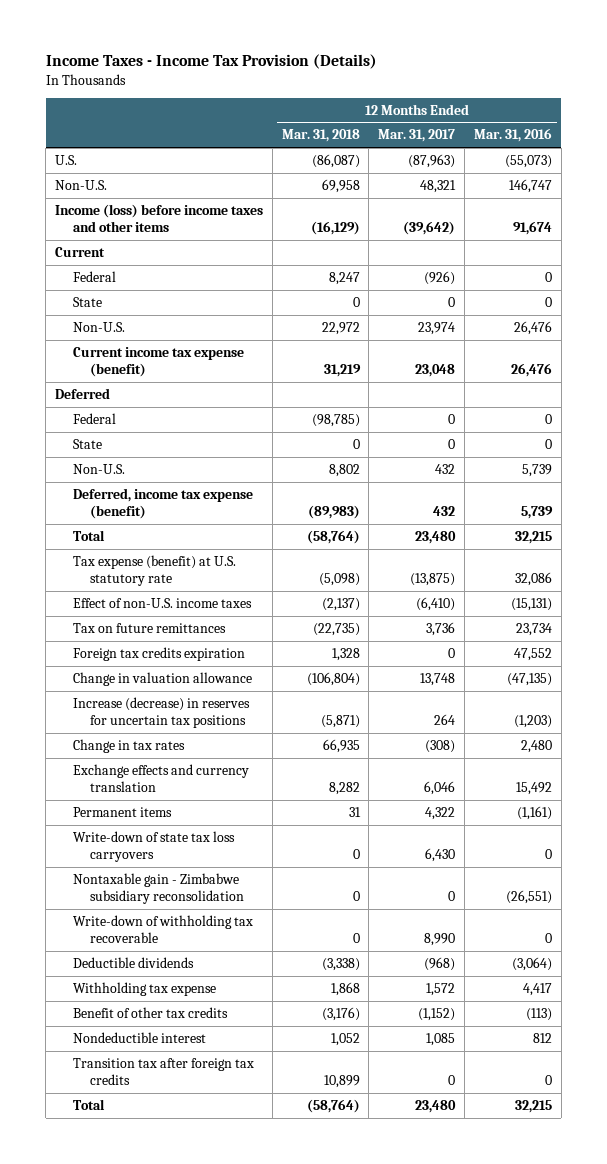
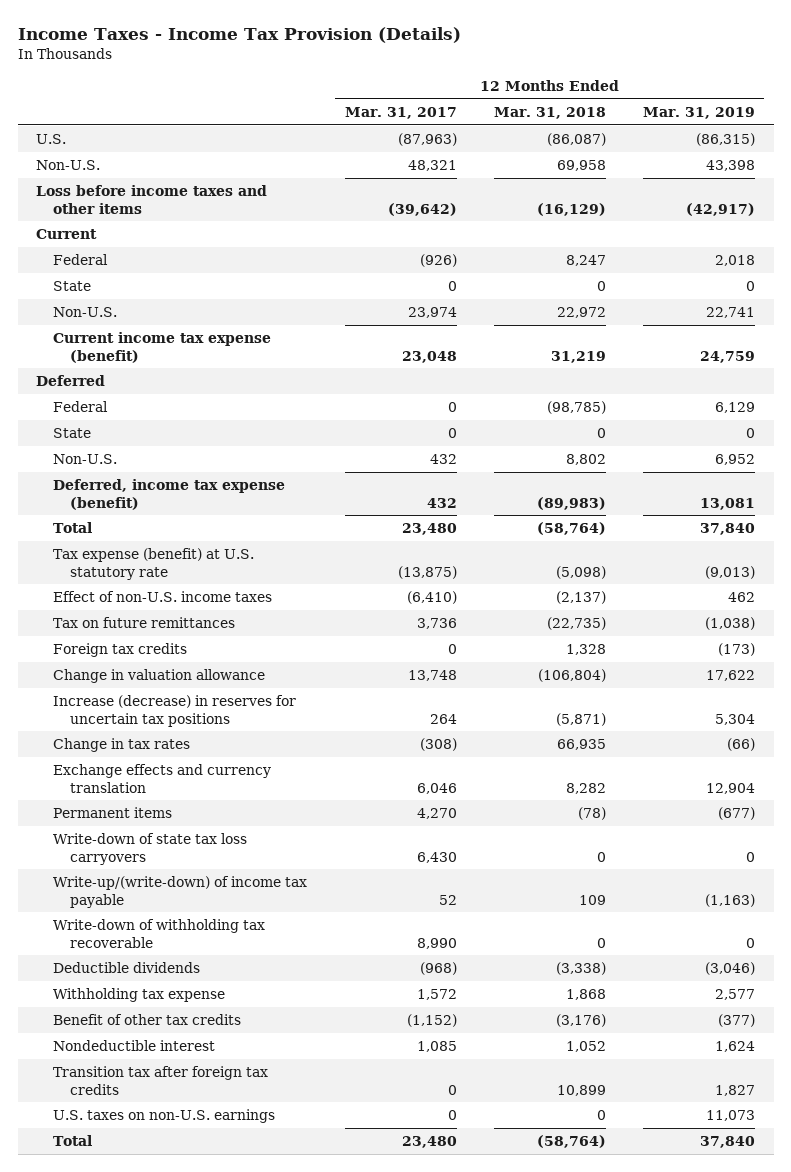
- | 12 Months Ended Mar. 31, 2018 | 12 Months Ended Mar. 31, 2017 | 12 Months Ended Mar. 31, 2016
+ | 12 Months Ended Mar. 31, 2017 | 12 Months Ended Mar. 31, 2018 | 12 Months Ended Mar. 31, 2019
- Income (loss) before income taxes and other items | (16,129) | (39,642) | 91,674
+ Loss before income taxes and other items | (39,642) | (16,129) | (42,917)
- Foreign tax credits expiration | 1,328 | 0 | 47,552
+ Foreign tax credits | 0 | 1,328 | (173)
- Permanent items | 31 | 4,322 | (1,161)
+ Permanent items | 4,270 | (78) | (677)
- Nontaxable gain - Zimbabwe subsidiary reconsolidation | 0 | 0 | (26,551)
+ Write-up/(write-down) of income tax payable | 52 | 109 | (1,163)
+ U.S. taxes on non-U.S. earnings | 0 | 0 | 11,073

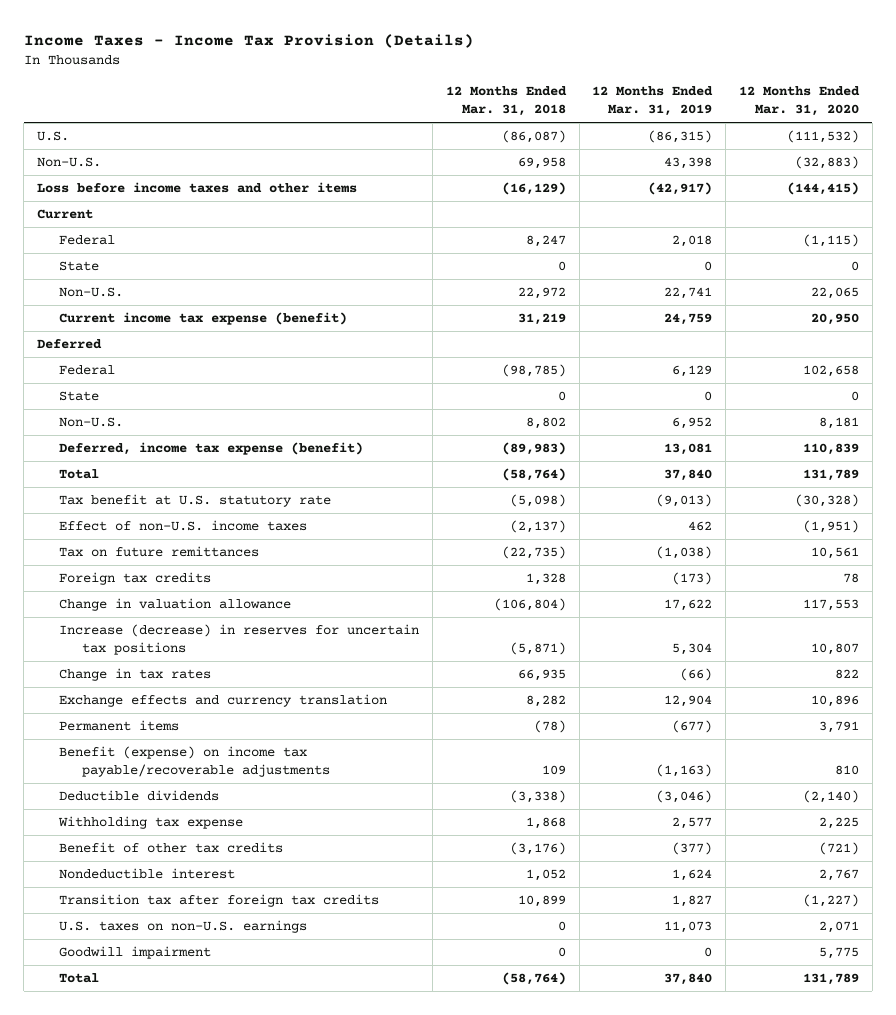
- | 12 Months Ended Mar. 31, 2017 | 12 Months Ended Mar. 31, 2018 | 12 Months Ended Mar. 31, 2019
+ | 12 Months Ended Mar. 31, 2018 | 12 Months Ended Mar. 31, 2019 | 12 Months Ended Mar. 31, 2020
- Tax expense (benefit) at U.S. statutory rate | (13,875) | (5,098) | (9,013)
+ Tax benefit at U.S. statutory rate | (5,098) | (9,013) | (30,328)
- Write-down of state tax loss carryovers | 6,430 | 0 | 0
- Write-up/(write-down) of income tax payable | 52 | 109 | (1,163)
- Write-down of withholding tax recoverable | 8,990 | 0 | 0
+ Benefit (expense) on income tax payable/recoverable adjustments | 109 | (1,163) | 810
+ Goodwill impairment | 0 | 0 | 5,775

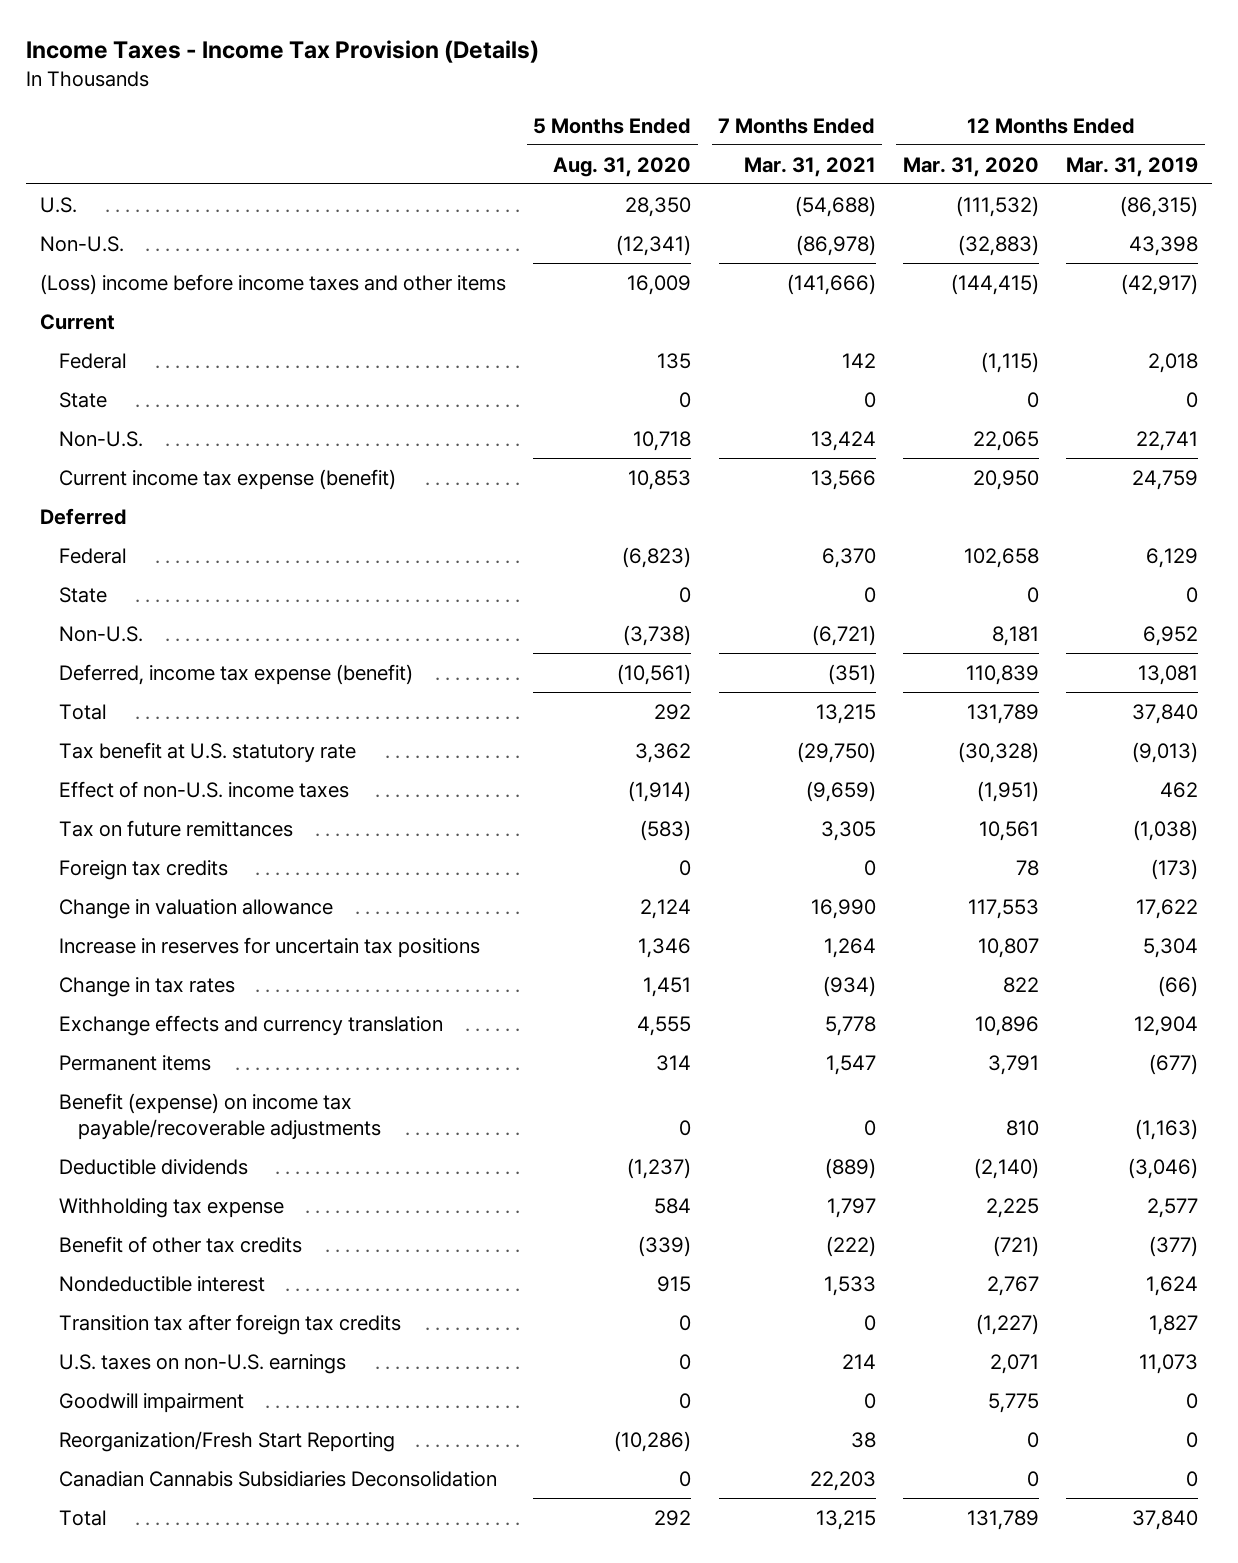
- | 12 Months Ended Mar. 31, 2018 | 12 Months Ended Mar. 31, 2019 | 12 Months Ended Mar. 31, 2020
+ | 5 Months Ended Aug. 31, 2020 | 7 Months Ended Mar. 31, 2021 | 12 Months Ended Mar. 31, 2020 | 12 Months Ended Mar. 31, 2019
- Loss before income taxes and other items | (16,129) | (42,917) | (144,415)
+ (Loss) income before income taxes and other items | 16,009 | (141,666) | (144,415) | (42,917)
- Increase (decrease) in reserves for uncertain tax positions | (5,871) | 5,304 | 10,807
+ Increase in reserves for uncertain tax positions | 1,346 | 1,264 | 10,807 | 5,304
+ Reorganization/Fresh Start Reporting | (10,286) | 38 | 0 | 0
+ Canadian Cannabis Subsidiaries Deconsolidation | 0 | 22,203 | 0 | 0

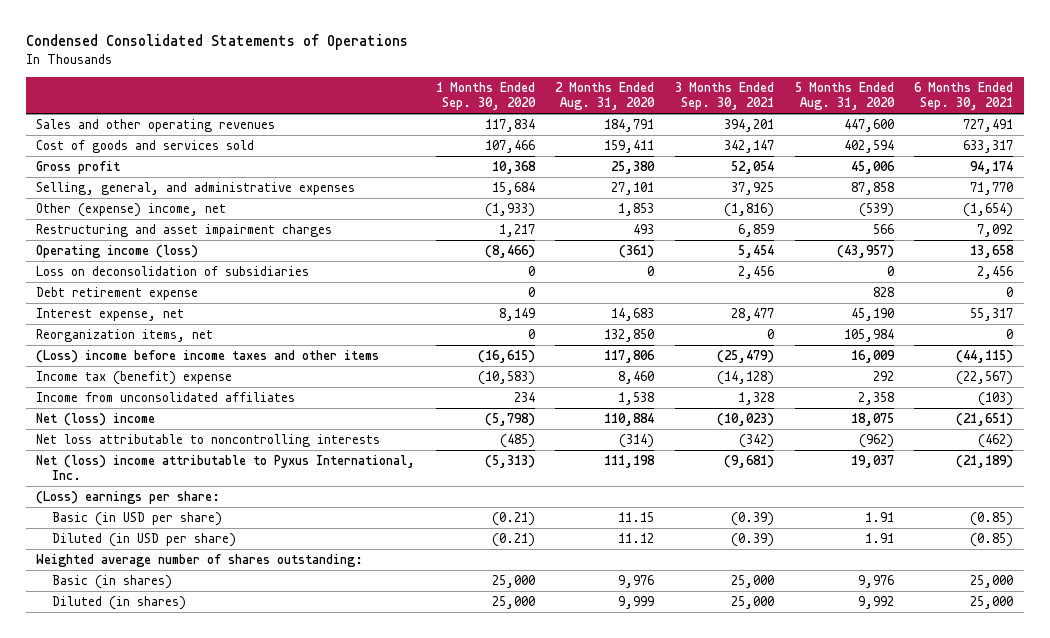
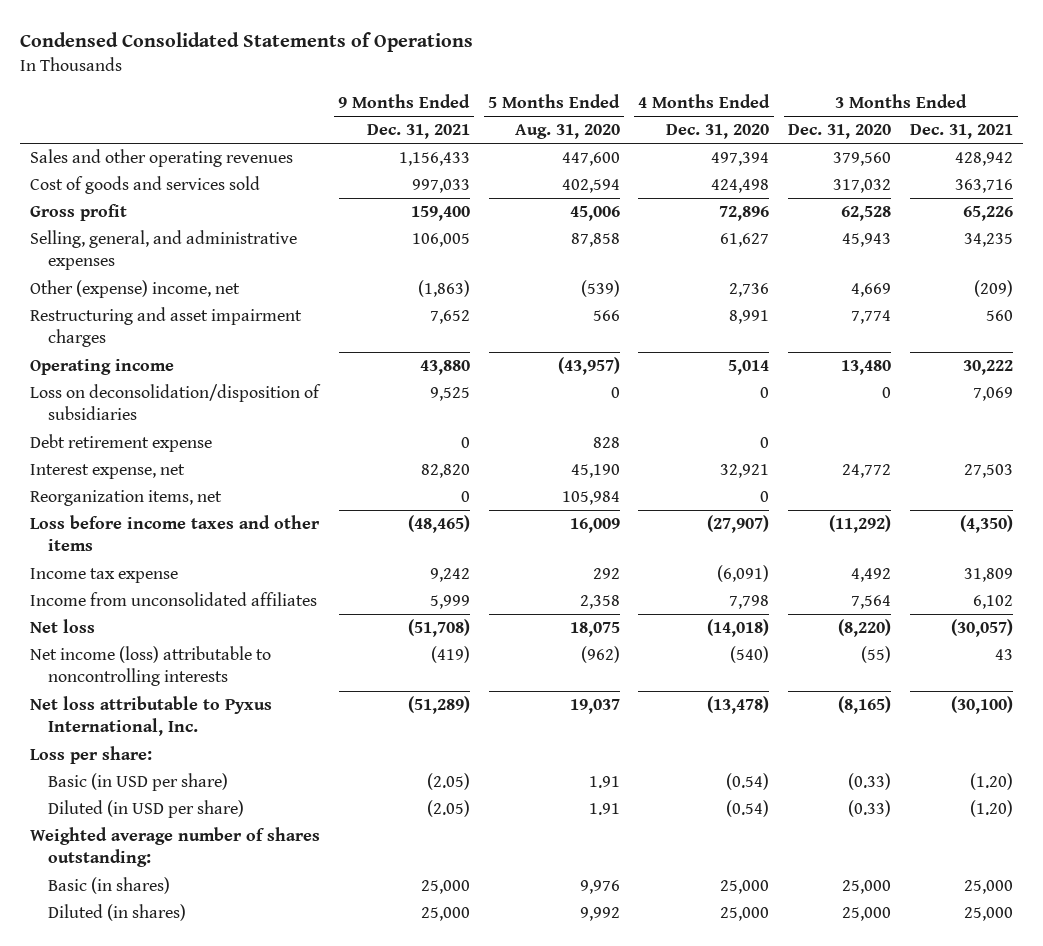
- | 1 Months Ended Sep. 30, 2020 | 2 Months Ended Aug. 31, 2020 | 3 Months Ended Sep. 30, 2021 | 5 Months Ended Aug. 31, 2020 | 6 Months Ended Sep. 30, 2021
+ | 9 Months Ended Dec. 31, 2021 | 5 Months Ended Aug. 31, 2020 | 4 Months Ended Dec. 31, 2020 | 3 Months Ended Dec. 31, 2020 | 3 Months Ended Dec. 31, 2021
- Operating income (loss) | (8,466) | (361) | 5,454 | (43,957) | 13,658
- Loss on deconsolidation of subsidiaries | 0 | 0 | 2,456 | 0 | 2,456
+ Operating income | 43,880 | (43,957) | 5,014 | 13,480 | 30,222
+ Loss on deconsolidation/disposition of subsidiaries | 9,525 | 0 | 0 | 0 | 7,069
- (Loss) income before income taxes and other items | (16,615) | 117,806 | (25,479) | 16,009 | (44,115)
- Income tax (benefit) expense | (10,583) | 8,460 | (14,128) | 292 | (22,567)
+ Loss before income taxes and other items | (48,465) | 16,009 | (27,907) | (11,292) | (4,350)
+ Income tax expense | 9,242 | 292 | (6,091) | 4,492 | 31,809
- Net (loss) income | (5,798) | 110,884 | (10,023) | 18,075 | (21,651)
- Net loss attributable to noncontrolling interests | (485) | (314) | (342) | (962) | (462)
- Net (loss) income attributable to Pyxus International, Inc. | (5,313) | 111,198 | (9,681) | 19,037 | (21,189)
- (Loss) earnings per share:
+ Net loss | (51,708) | 18,075 | (14,018) | (8,220) | (30,057)
+ Net income (loss) attributable to noncontrolling interests | (419) | (962) | (540) | (55) | 43
+ Net loss attributable to Pyxus International, Inc. | (51,289) | 19,037 | (13,478) | (8,165) | (30,100)
+ Loss per share:

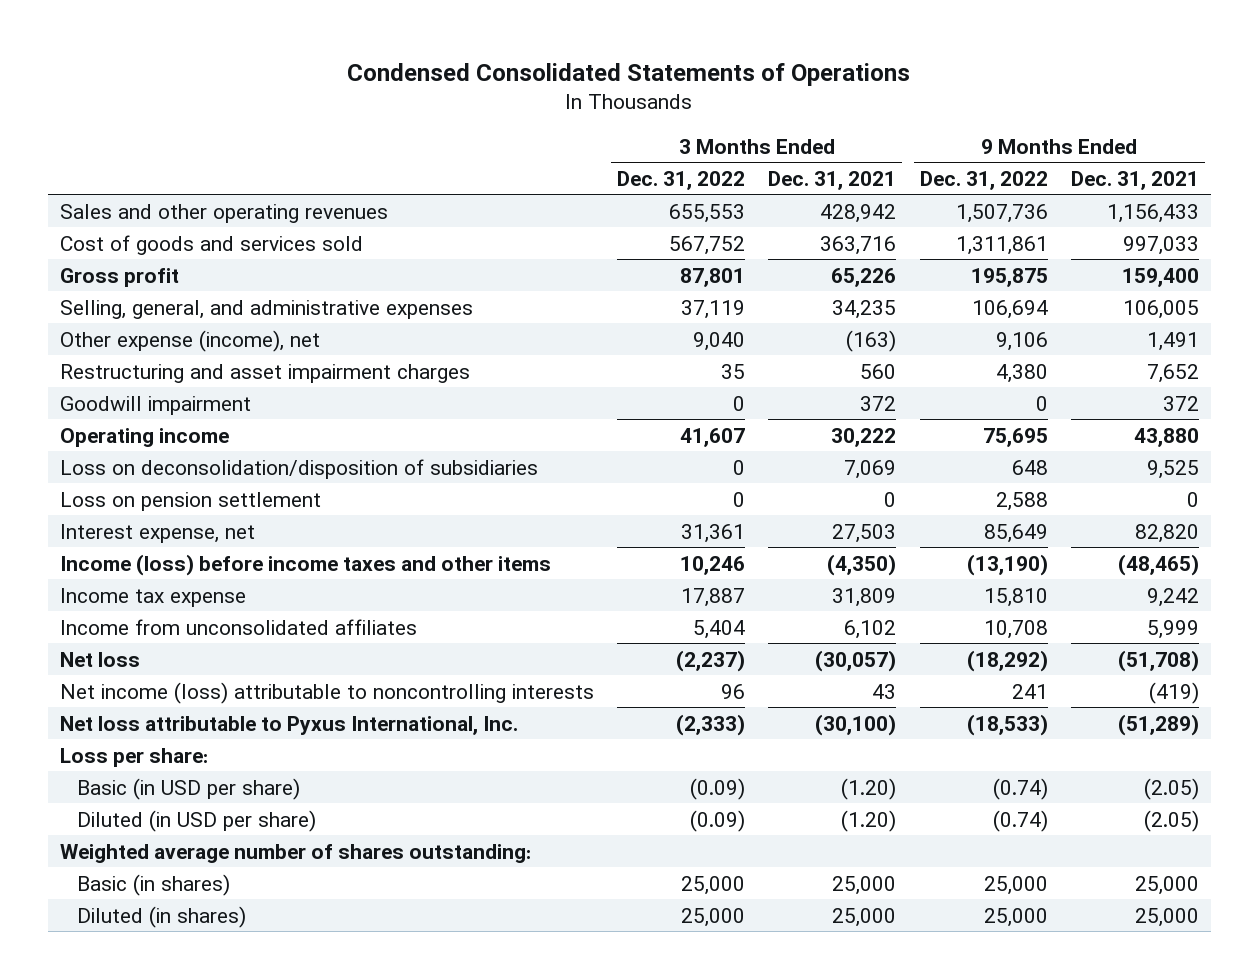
- | 9 Months Ended Dec. 31, 2021 | 5 Months Ended Aug. 31, 2020 | 4 Months Ended Dec. 31, 2020 | 3 Months Ended Dec. 31, 2020 | 3 Months Ended Dec. 31, 2021
+ | 3 Months Ended Dec. 31, 2022 | 3 Months Ended Dec. 31, 2021 | 9 Months Ended Dec. 31, 2022 | 9 Months Ended Dec. 31, 2021
- Other (expense) income, net | (1,863) | (539) | 2,736 | 4,669 | (209)
+ Other expense (income), net | 9,040 | (163) | 9,106 | 1,491
+ Goodwill impairment | 0 | 372 | 0 | 372
- Debt retirement expense | 0 | 828 | 0 | |
+ Loss on pension settlement | 0 | 0 | 2,588 | 0
- Reorganization items, net | 0 | 105,984 | 0 | |
- Loss before income taxes and other items | (48,465) | 16,009 | (27,907) | (11,292) | (4,350)
+ Income (loss) before income taxes and other items | 10,246 | (4,350) | (13,190) | (48,465)

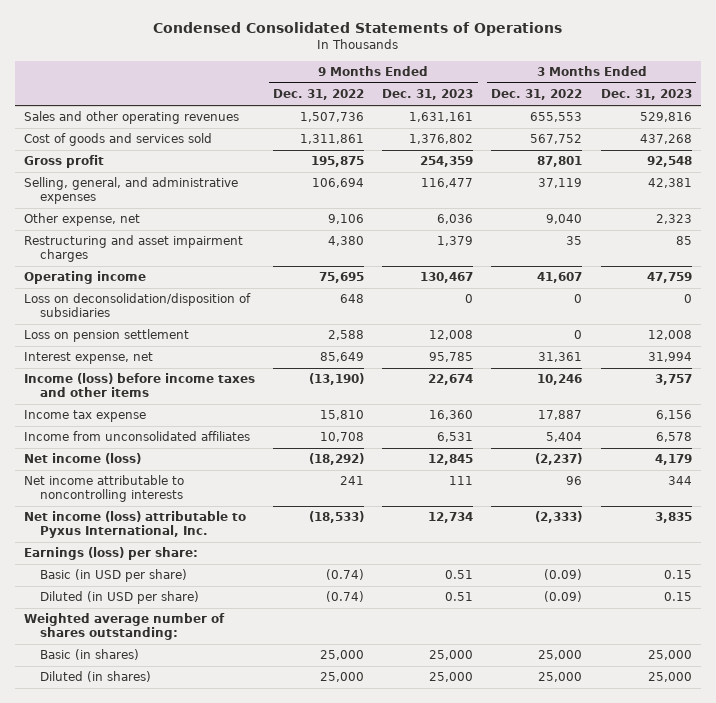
- | 3 Months Ended Dec. 31, 2022 | 3 Months Ended Dec. 31, 2021 | 9 Months Ended Dec. 31, 2022 | 9 Months Ended Dec. 31, 2021
+ | 9 Months Ended Dec. 31, 2022 | 9 Months Ended Dec. 31, 2023 | 3 Months Ended Dec. 31, 2022 | 3 Months Ended Dec. 31, 2023
- Other expense (income), net | 9,040 | (163) | 9,106 | 1,491
+ Other expense, net | 9,106 | 6,036 | 9,040 | 2,323
- Goodwill impairment | 0 | 372 | 0 | 372
- Net loss | (2,237) | (30,057) | (18,292) | (51,708)
- Net income (loss) attributable to noncontrolling interests | 96 | 43 | 241 | (419)
- Net loss attributable to Pyxus International, Inc. | (2,333) | (30,100) | (18,533) | (51,289)
- Loss per share:
+ Net income (loss) | (18,292) | 12,845 | (2,237) | 4,179
+ Net income attributable to noncontrolling interests | 241 | 111 | 96 | 344
+ Net income (loss) attributable to Pyxus International, Inc. | (18,533) | 12,734 | (2,333) | 3,835
+ Earnings (loss) per share:

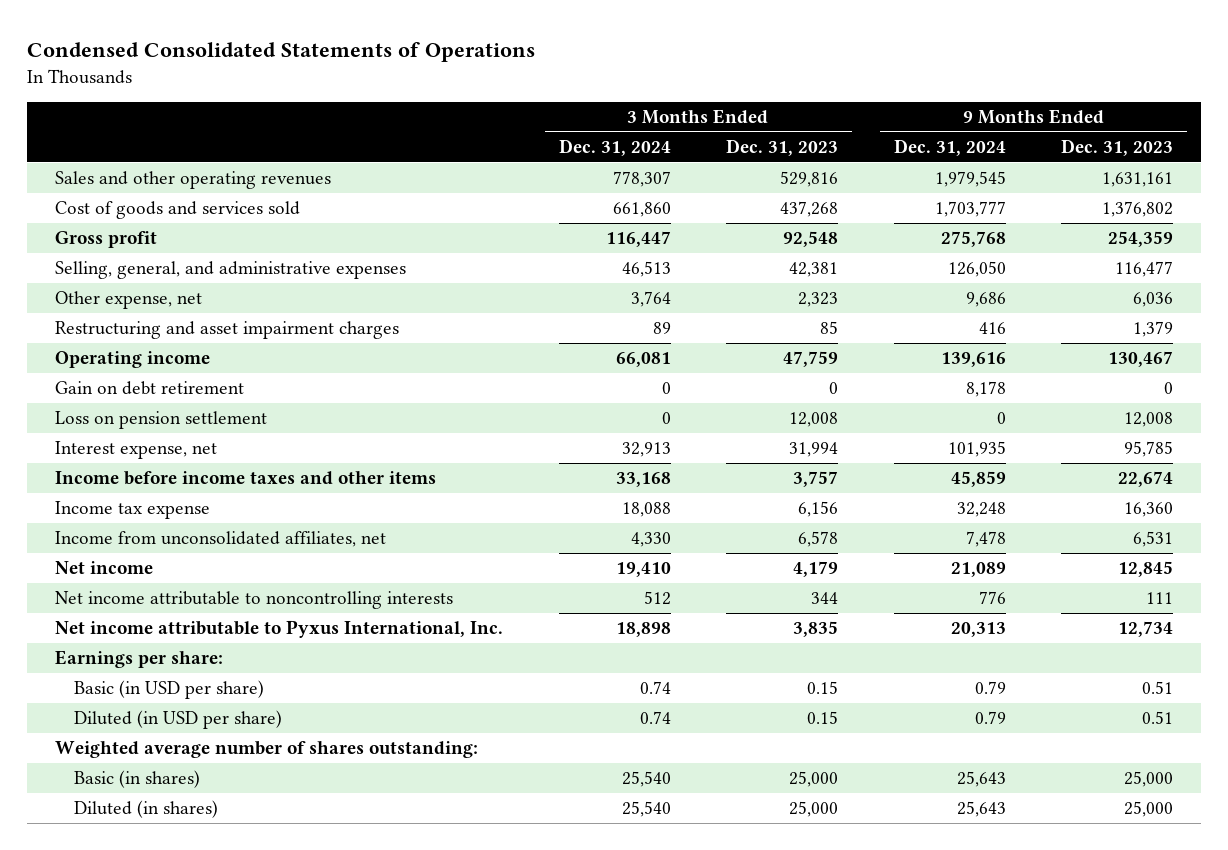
- | 9 Months Ended Dec. 31, 2022 | 9 Months Ended Dec. 31, 2023 | 3 Months Ended Dec. 31, 2022 | 3 Months Ended Dec. 31, 2023
+ | 3 Months Ended Dec. 31, 2024 | 3 Months Ended Dec. 31, 2023 | 9 Months Ended Dec. 31, 2024 | 9 Months Ended Dec. 31, 2023
- Loss on deconsolidation/disposition of subsidiaries | 648 | 0 | 0 | 0
+ Gain on debt retirement | 0 | 0 | 8,178 | 0
- Income (loss) before income taxes and other items | (13,190) | 22,674 | 10,246 | 3,757
+ Income before income taxes and other items | 33,168 | 3,757 | 45,859 | 22,674
- Income from unconsolidated affiliates | 10,708 | 6,531 | 5,404 | 6,578
- Net income (loss) | (18,292) | 12,845 | (2,237) | 4,179
+ Income from unconsolidated affiliates, net | 4,330 | 6,578 | 7,478 | 6,531
+ Net income | 19,410 | 4,179 | 21,089 | 12,845
- Net income (loss) attributable to Pyxus International, Inc. | (18,533) | 12,734 | (2,333) | 3,835
- Earnings (loss) per share:
+ Net income attributable to Pyxus International, Inc. | 18,898 | 3,835 | 20,313 | 12,734
+ Earnings per share:

